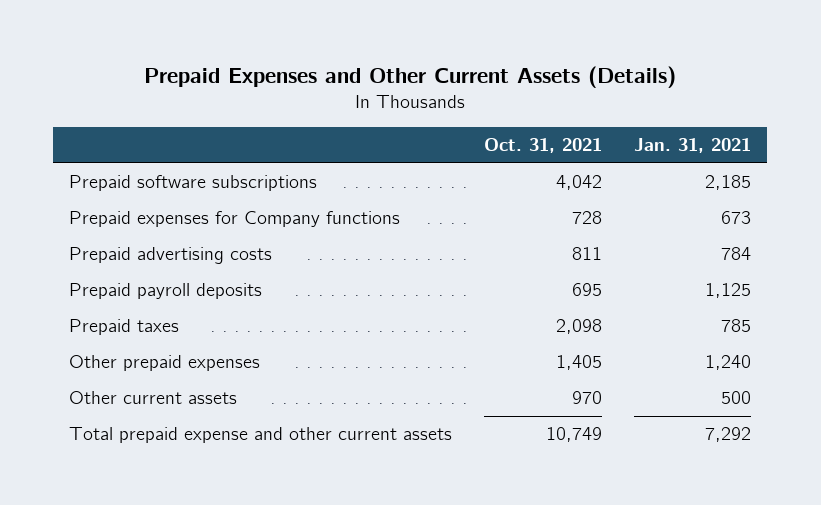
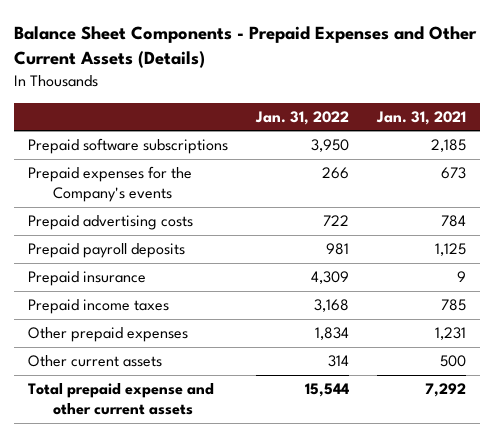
- Prepaid Expenses and Other Current Assets (Details)
+ Balance Sheet Components - Prepaid Expenses and Other Current Assets (Details)
- | Oct. 31, 2021 | Jan. 31, 2021
+ | Jan. 31, 2022 | Jan. 31, 2021
- Prepaid expenses for Company functions | 728 | 673
+ Prepaid expenses for the Company's events | 266 | 673
- Prepaid taxes | 2,098 | 785
- Other prepaid expenses | 1,405 | 1,240
+ Prepaid insurance | 4,309 | 9
+ Prepaid income taxes | 3,168 | 785
+ Other prepaid expenses | 1,834 | 1,231

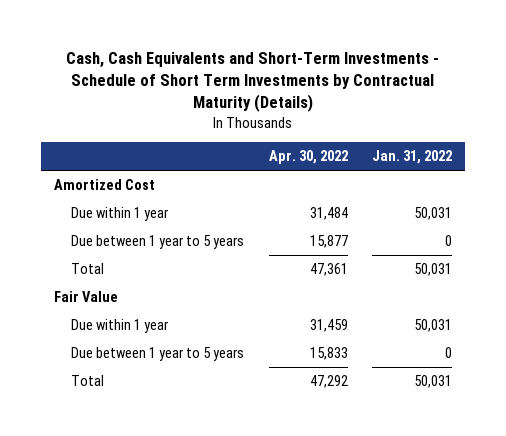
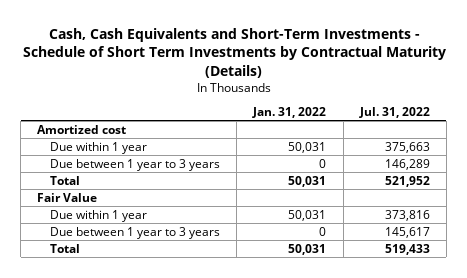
- | Apr. 30, 2022 | Jan. 31, 2022
+ | Jan. 31, 2022 | Jul. 31, 2022
- Amortized Cost
+ Amortized cost
- Due between 1 year to 5 years | 15,877 | 0
+ Due between 1 year to 3 years | 0 | 146,289
- Due between 1 year to 5 years | 15,833 | 0
+ Due between 1 year to 3 years | 0 | 145,617

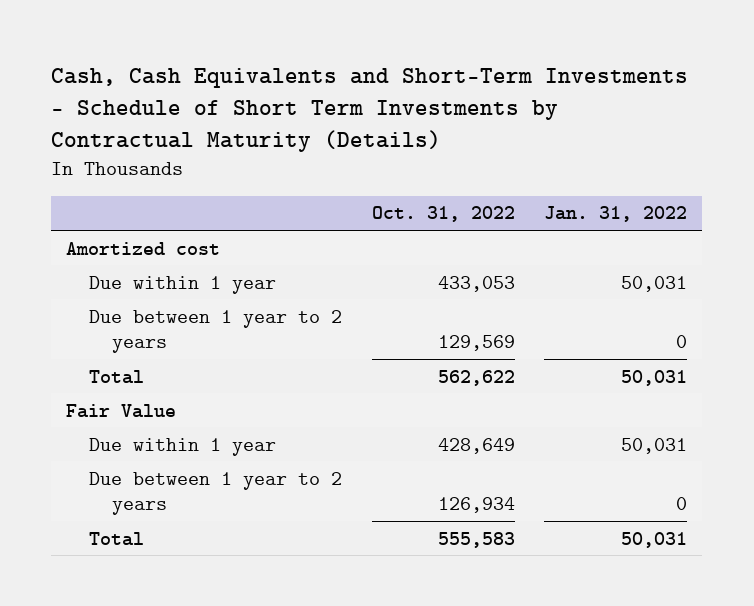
- | Jan. 31, 2022 | Jul. 31, 2022
+ | Oct. 31, 2022 | Jan. 31, 2022
- Due between 1 year to 3 years | 0 | 146,289
+ Due between 1 year to 2 years | 129,569 | 0
- Due between 1 year to 3 years | 0 | 145,617
+ Due between 1 year to 2 years | 126,934 | 0

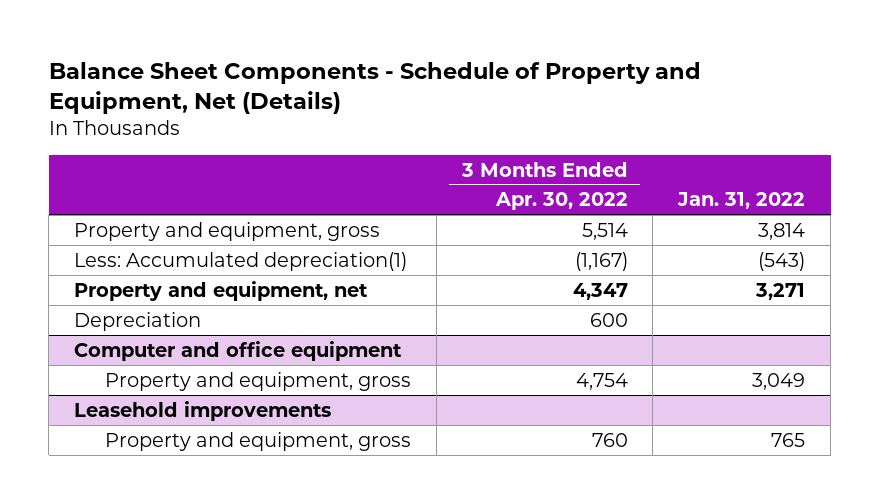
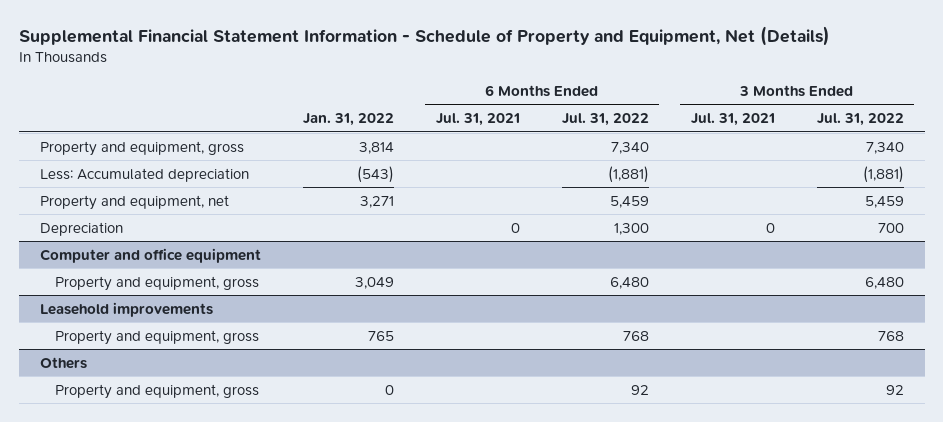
- Balance Sheet Components - Schedule of Property and Equipment, Net (Details)
+ Supplemental Financial Statement Information - Schedule of Property and Equipment, Net (Details)
- | 3 Months Ended Apr. 30, 2022 | Jan. 31, 2022
+ | Jan. 31, 2022 | 6 Months Ended Jul. 31, 2021 | 6 Months Ended Jul. 31, 2022 | 3 Months Ended Jul. 31, 2021 | 3 Months Ended Jul. 31, 2022
- Less: Accumulated depreciation(1) | (1,167) | (543)
+ Less: Accumulated depreciation | (543) | | (1,881) | | (1,881)
+ Others
+ Property and equipment, gross | 0 | | 92 | | 92

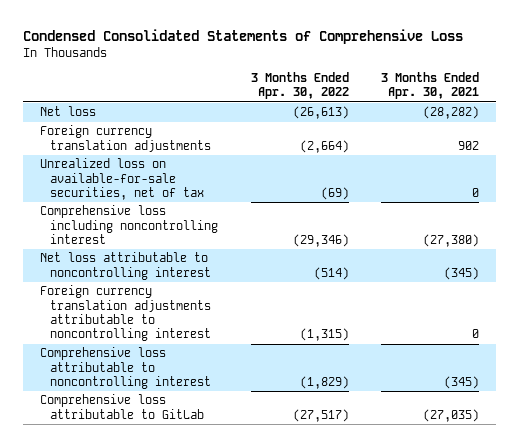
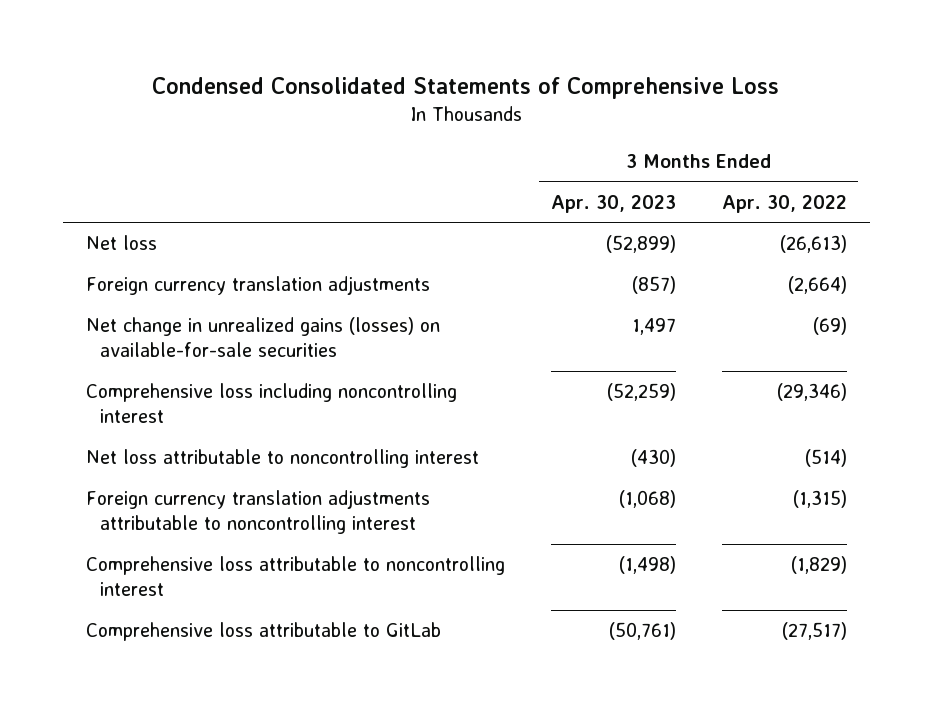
- | 3 Months Ended Apr. 30, 2022 | 3 Months Ended Apr. 30, 2021
+ | 3 Months Ended Apr. 30, 2023 | 3 Months Ended Apr. 30, 2022
- Unrealized loss on available-for-sale securities, net of tax | (69) | 0
+ Net change in unrealized gains (losses) on available-for-sale securities | 1,497 | (69)

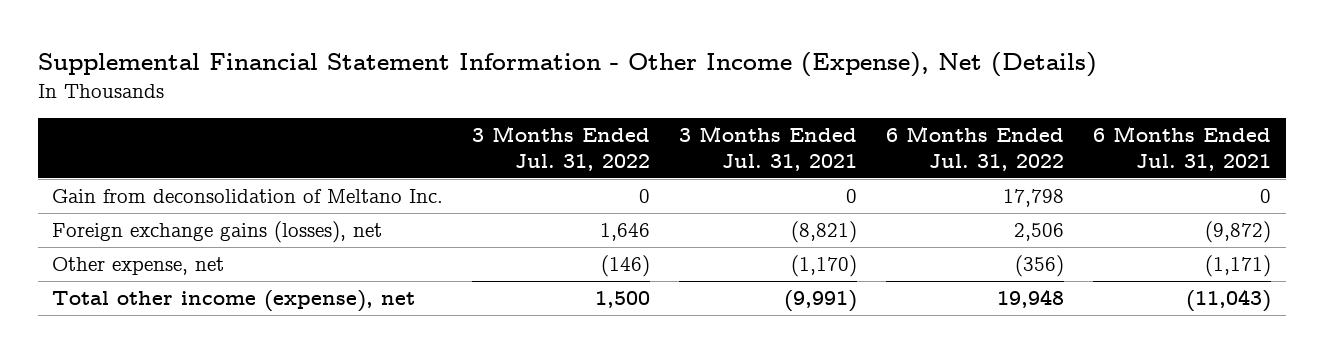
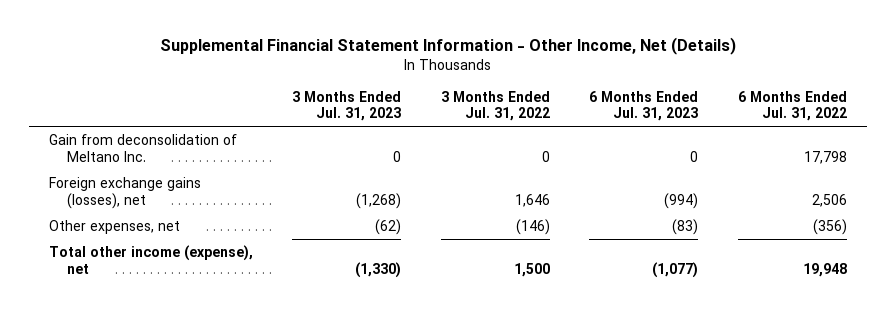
- Supplemental Financial Statement Information - Other Income (Expense), Net (Details)
+ Supplemental Financial Statement Information - Other Income, Net (Details)
- | 3 Months Ended Jul. 31, 2022 | 3 Months Ended Jul. 31, 2021 | 6 Months Ended Jul. 31, 2022 | 6 Months Ended Jul. 31, 2021
+ | 3 Months Ended Jul. 31, 2023 | 3 Months Ended Jul. 31, 2022 | 6 Months Ended Jul. 31, 2023 | 6 Months Ended Jul. 31, 2022
- Other expense, net | (146) | (1,170) | (356) | (1,171)
+ Other expenses, net | (62) | (146) | (83) | (356)

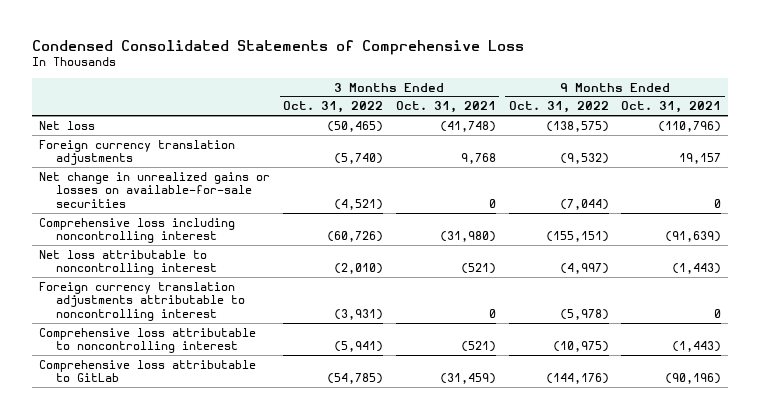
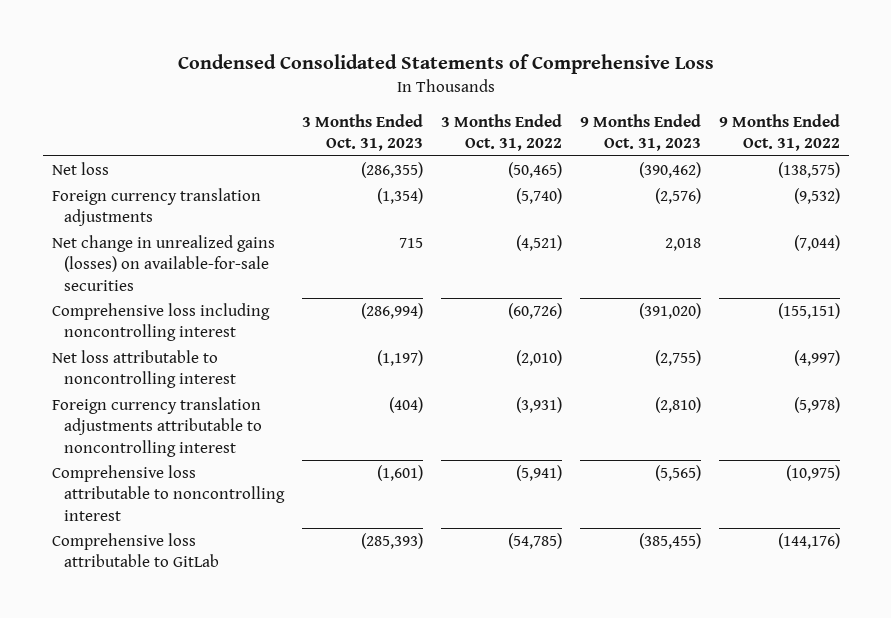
- | 3 Months Ended Oct. 31, 2022 | 3 Months Ended Oct. 31, 2021 | 9 Months Ended Oct. 31, 2022 | 9 Months Ended Oct. 31, 2021
+ | 3 Months Ended Oct. 31, 2023 | 3 Months Ended Oct. 31, 2022 | 9 Months Ended Oct. 31, 2023 | 9 Months Ended Oct. 31, 2022
- Net change in unrealized gains or losses on available-for-sale securities | (4,521) | 0 | (7,044) | 0
+ Net change in unrealized gains (losses) on available-for-sale securities | 715 | (4,521) | 2,018 | (7,044)

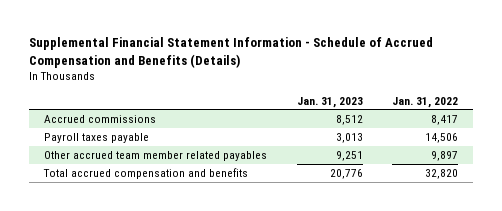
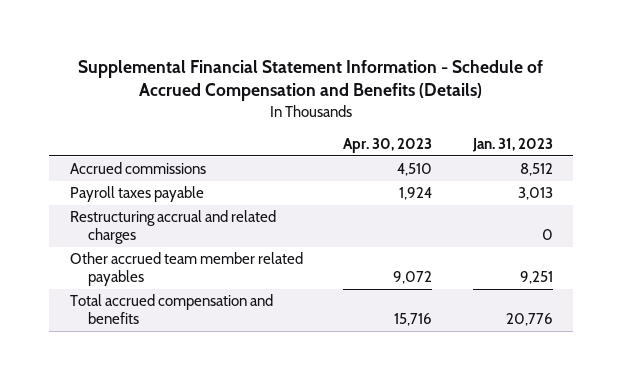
- | Jan. 31, 2023 | Jan. 31, 2022
+ | Apr. 30, 2023 | Jan. 31, 2023
+ Restructuring accrual and related charges | | 0

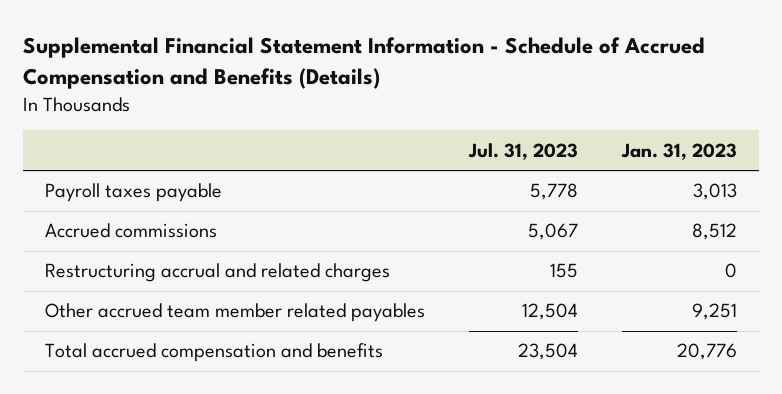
- | Apr. 30, 2023 | Jan. 31, 2023
+ | Jul. 31, 2023 | Jan. 31, 2023
moved down: Accrued commissions | 5,067 | 8,512

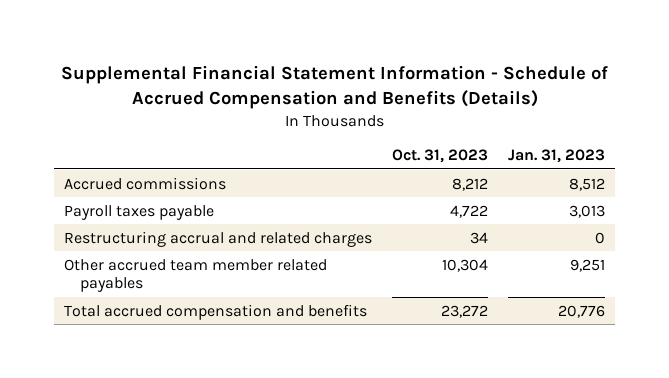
- | Jul. 31, 2023 | Jan. 31, 2023
+ | Oct. 31, 2023 | Jan. 31, 2023
moved down: Payroll taxes payable | 4,722 | 3,013

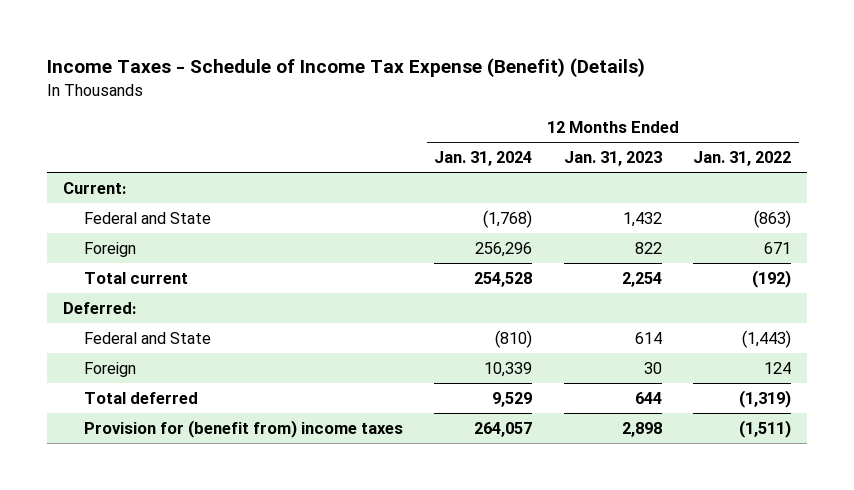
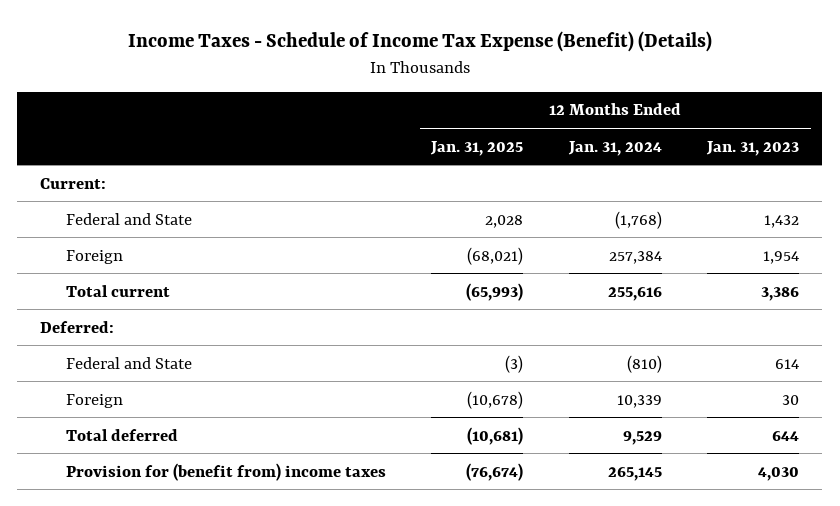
- | 12 Months Ended Jan. 31, 2024 | 12 Months Ended Jan. 31, 2023 | 12 Months Ended Jan. 31, 2022
+ | 12 Months Ended Jan. 31, 2025 | 12 Months Ended Jan. 31, 2024 | 12 Months Ended Jan. 31, 2023
- Foreign | 256,296 | 822 | 671
- Total current | 254,528 | 2,254 | (192)
+ Foreign | (68,021) | 257,384 | 1,954
+ Total current | (65,993) | 255,616 | 3,386
- Provision for (benefit from) income taxes | 264,057 | 2,898 | (1,511)
+ Provision for (benefit from) income taxes | (76,674) | 265,145 | 4,030

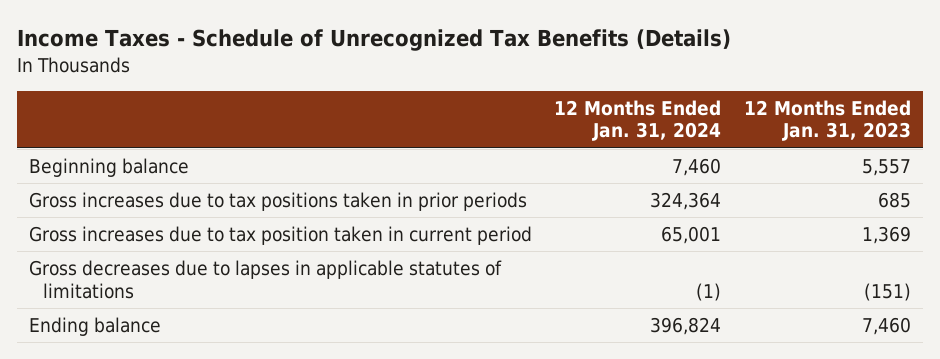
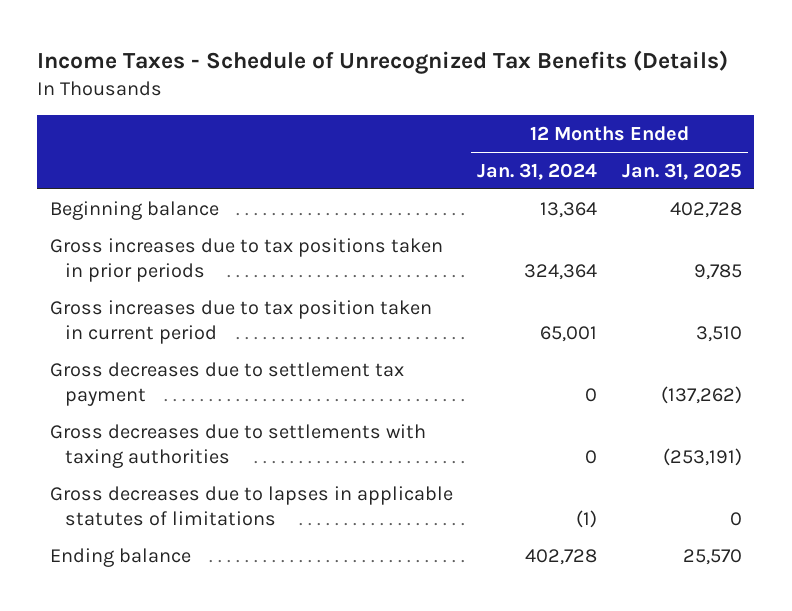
- | 12 Months Ended Jan. 31, 2024 | 12 Months Ended Jan. 31, 2023
+ | 12 Months Ended Jan. 31, 2024 | 12 Months Ended Jan. 31, 2025
- Beginning balance | 7,460 | 5,557
+ Beginning balance | 13,364 | 402,728
+ Gross decreases due to settlement tax payment | 0 | (137,262)
+ Gross decreases due to settlements with taxing authorities | 0 | (253,191)
- Ending balance | 396,824 | 7,460
+ Ending balance | 402,728 | 25,570

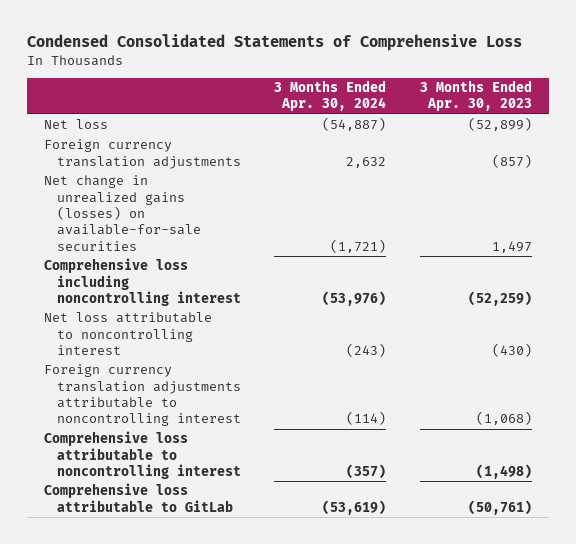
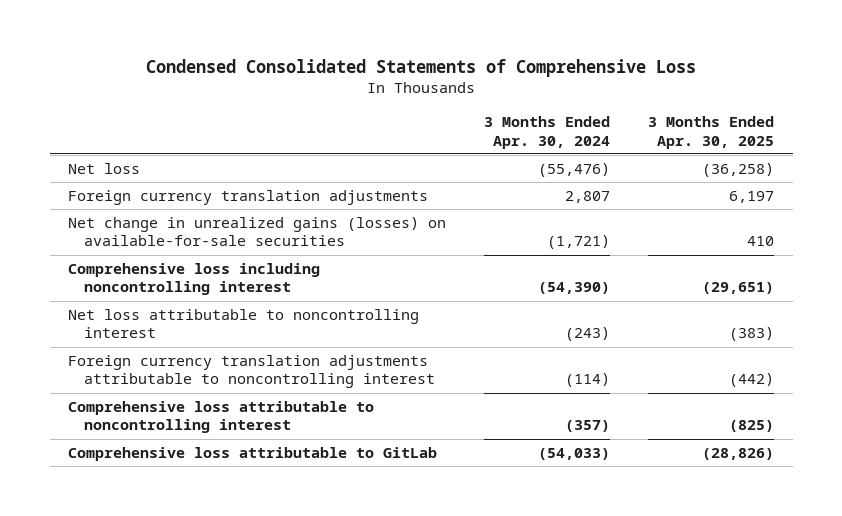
- | 3 Months Ended Apr. 30, 2024 | 3 Months Ended Apr. 30, 2023
+ | 3 Months Ended Apr. 30, 2024 | 3 Months Ended Apr. 30, 2025
- Net loss | (54,887) | (52,899)
- Foreign currency translation adjustments | 2,632 | (857)
+ Net loss | (55,476) | (36,258)
+ Foreign currency translation adjustments | 2,807 | 6,197
- Comprehensive loss including noncontrolling interest | (53,976) | (52,259)
+ Comprehensive loss including noncontrolling interest | (54,390) | (29,651)
- Comprehensive loss attributable to GitLab | (53,619) | (50,761)
+ Comprehensive loss attributable to GitLab | (54,033) | (28,826)

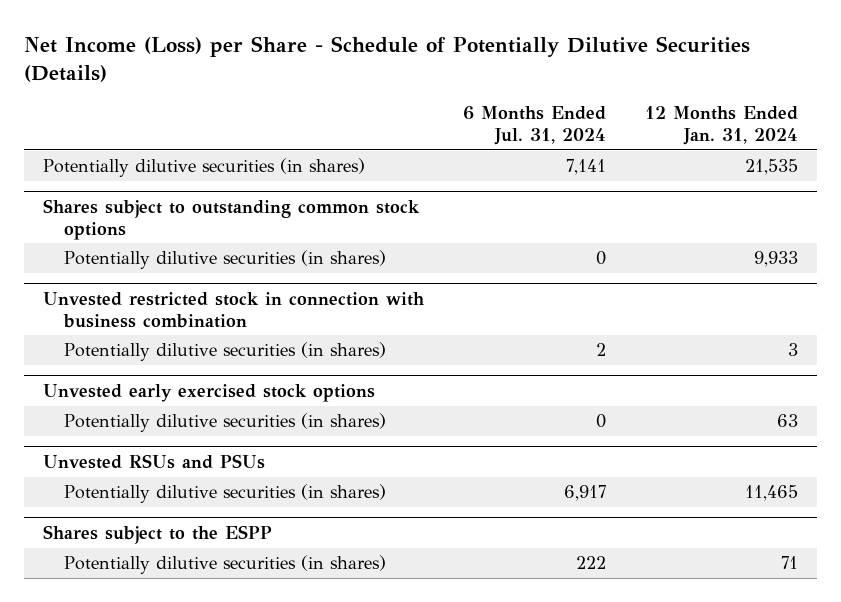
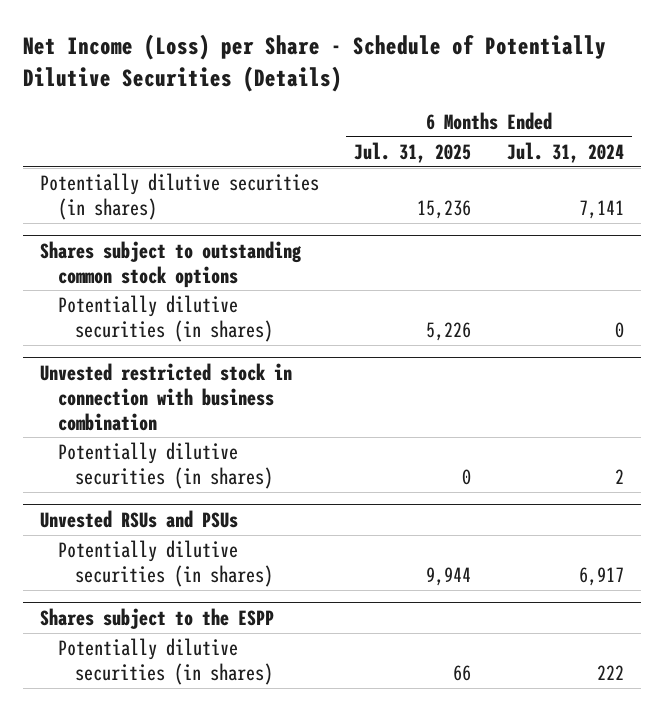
- | 6 Months Ended Jul. 31, 2024 | 12 Months Ended Jan. 31, 2024
+ | 6 Months Ended Jul. 31, 2025 | 6 Months Ended Jul. 31, 2024
- Unvested early exercised stock options
- Potentially dilutive securities (in shares) | 0 | 63

